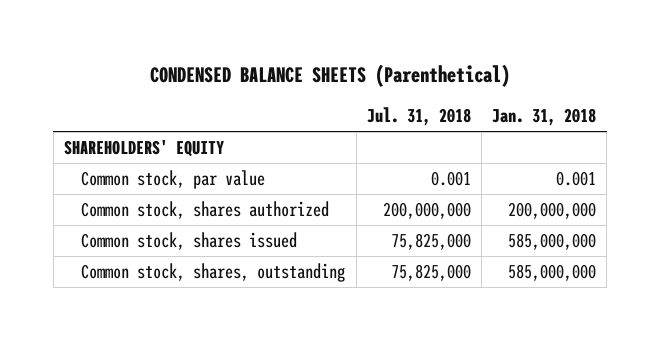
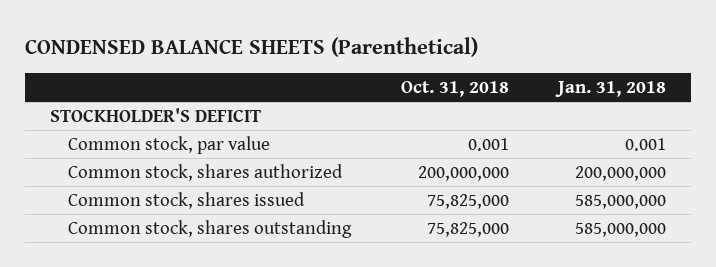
- | Jul. 31, 2018 | Jan. 31, 2018
+ | Oct. 31, 2018 | Jan. 31, 2018
- SHAREHOLDERS' EQUITY
+ STOCKHOLDER'S DEFICIT
- Common stock, shares, outstanding | 75,825,000 | 585,000,000
+ Common stock, shares outstanding | 75,825,000 | 585,000,000

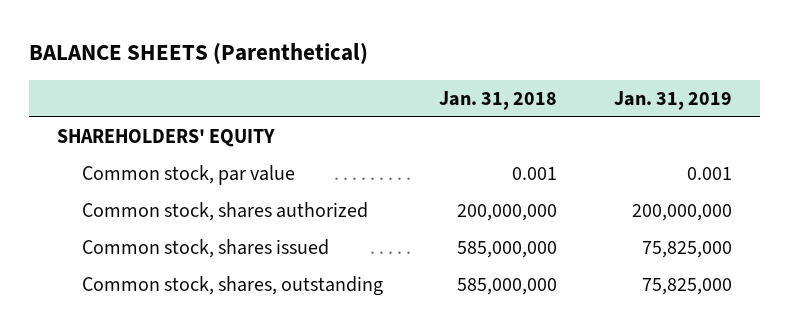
- CONDENSED BALANCE SHEETS (Parenthetical)
+ BALANCE SHEETS (Parenthetical)
- | Oct. 31, 2018 | Jan. 31, 2018
+ | Jan. 31, 2018 | Jan. 31, 2019
- STOCKHOLDER'S DEFICIT
+ SHAREHOLDERS' EQUITY
- Common stock, shares outstanding | 75,825,000 | 585,000,000
+ Common stock, shares, outstanding | 585,000,000 | 75,825,000

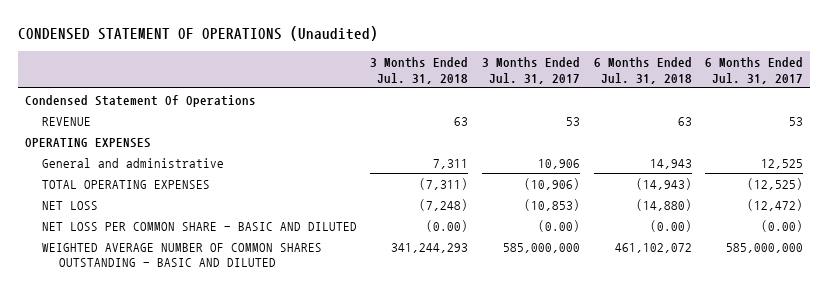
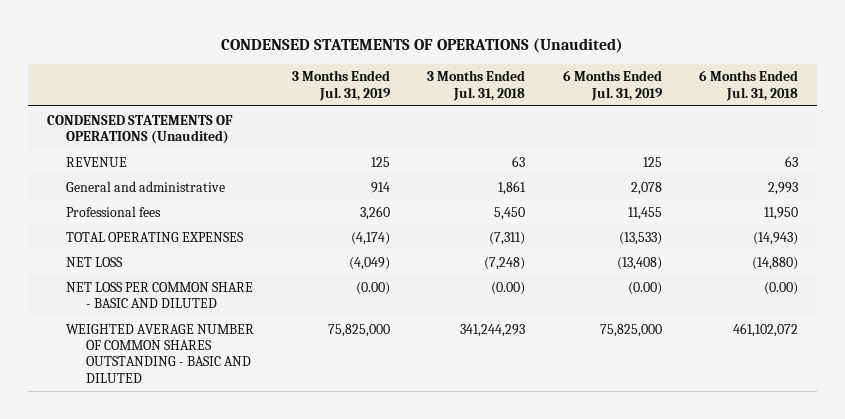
- CONDENSED STATEMENT OF OPERATIONS (Unaudited)
+ CONDENSED STATEMENTS OF OPERATIONS (Unaudited)
- | 3 Months Ended Jul. 31, 2018 | 3 Months Ended Jul. 31, 2017 | 6 Months Ended Jul. 31, 2018 | 6 Months Ended Jul. 31, 2017
+ | 3 Months Ended Jul. 31, 2019 | 3 Months Ended Jul. 31, 2018 | 6 Months Ended Jul. 31, 2019 | 6 Months Ended Jul. 31, 2018
- Condensed Statement Of Operations
+ CONDENSED STATEMENTS OF OPERATIONS (Unaudited)
- OPERATING EXPENSES
- General and administrative | 7,311 | 10,906 | 14,943 | 12,525
+ General and administrative | 914 | 1,861 | 2,078 | 2,993
+ Professional fees | 3,260 | 5,450 | 11,455 | 11,950

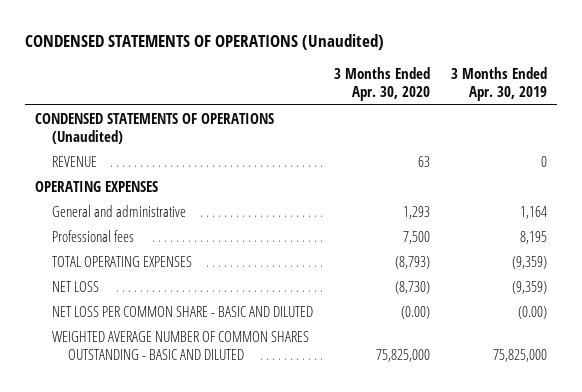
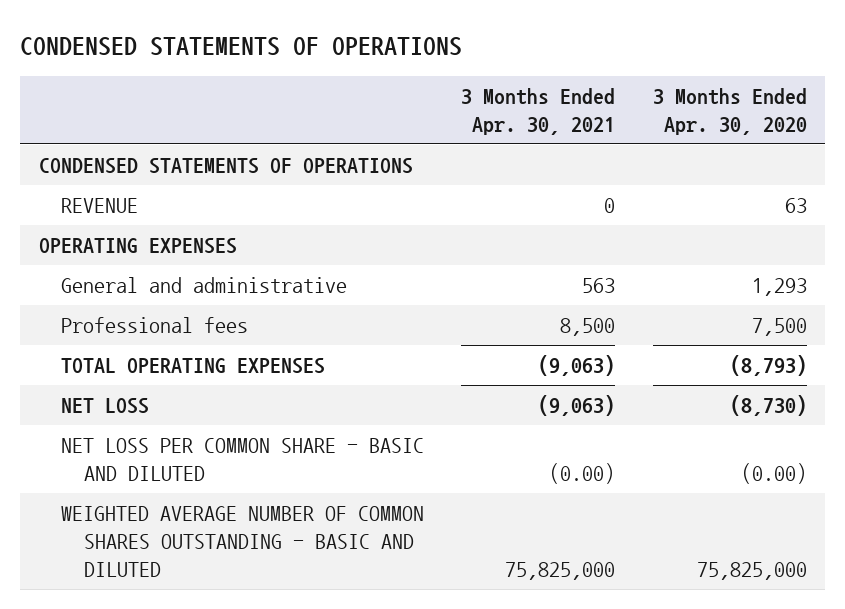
- CONDENSED STATEMENTS OF OPERATIONS (Unaudited)
+ CONDENSED STATEMENTS OF OPERATIONS
- | 3 Months Ended Apr. 30, 2020 | 3 Months Ended Apr. 30, 2019
+ | 3 Months Ended Apr. 30, 2021 | 3 Months Ended Apr. 30, 2020
- CONDENSED STATEMENTS OF OPERATIONS (Unaudited)
+ CONDENSED STATEMENTS OF OPERATIONS

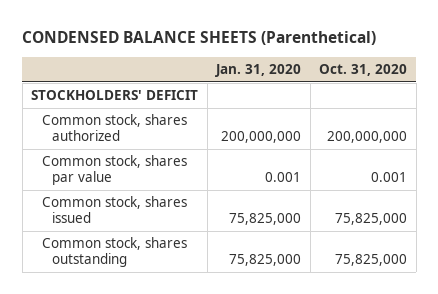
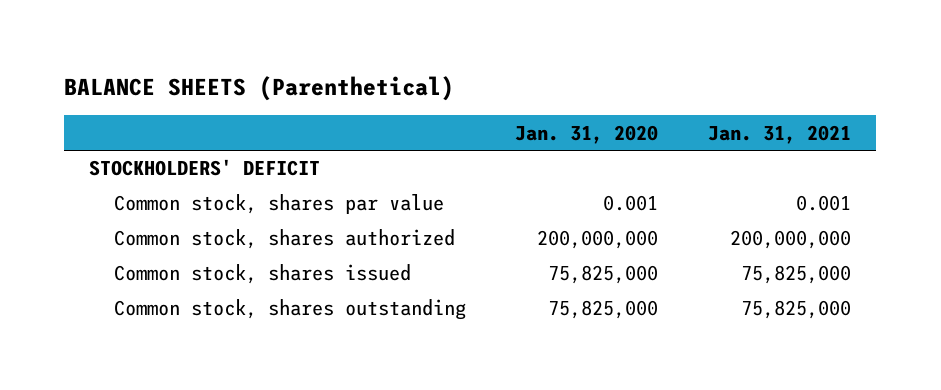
- CONDENSED BALANCE SHEETS (Parenthetical)
+ BALANCE SHEETS (Parenthetical)
- | Jan. 31, 2020 | Oct. 31, 2020
+ | Jan. 31, 2020 | Jan. 31, 2021
moved down: Common stock, shares authorized | 200,000,000 | 200,000,000

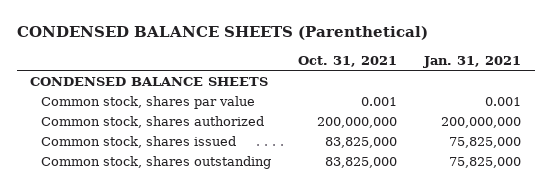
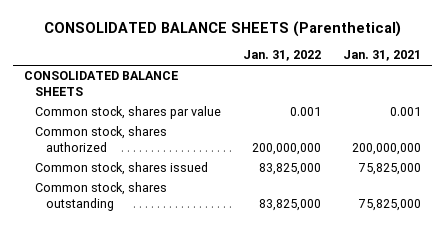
- CONDENSED BALANCE SHEETS (Parenthetical)
+ CONSOLIDATED BALANCE SHEETS (Parenthetical)
- | Oct. 31, 2021 | Jan. 31, 2021
+ | Jan. 31, 2022 | Jan. 31, 2021
- CONDENSED BALANCE SHEETS
+ CONSOLIDATED BALANCE SHEETS

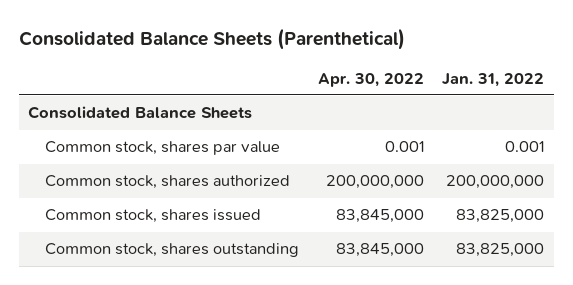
- CONSOLIDATED BALANCE SHEETS (Parenthetical)
+ Consolidated Balance Sheets (Parenthetical)
- | Jan. 31, 2022 | Jan. 31, 2021
+ | Apr. 30, 2022 | Jan. 31, 2022
- CONSOLIDATED BALANCE SHEETS
+ Consolidated Balance Sheets

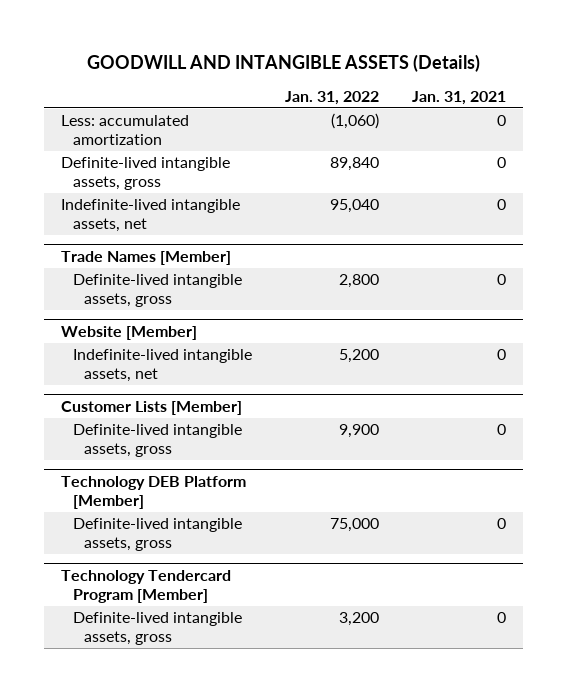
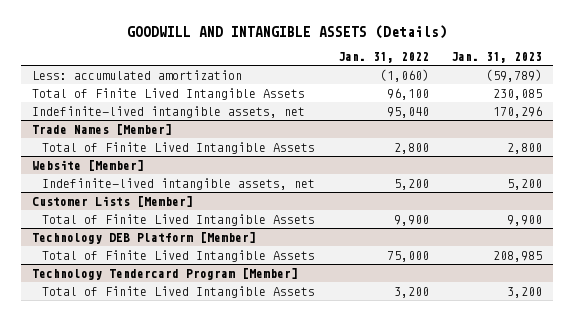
- | Jan. 31, 2022 | Jan. 31, 2021
+ | Jan. 31, 2022 | Jan. 31, 2023
- Definite-lived intangible assets, gross | 89,840 | 0
+ Total of Finite Lived Intangible Assets | 96,100 | 230,085
@ Trade Names [Member]
- Definite-lived intangible assets, gross | 2,800 | 0
+ Total of Finite Lived Intangible Assets | 2,800 | 2,800
@ Customer Lists [Member]
- Definite-lived intangible assets, gross | 9,900 | 0
+ Total of Finite Lived Intangible Assets | 9,900 | 9,900
@ Technology DEB Platform [Member]
- Definite-lived intangible assets, gross | 75,000 | 0
+ Total of Finite Lived Intangible Assets | 75,000 | 208,985
@ Technology Tendercard Program [Member]
- Definite-lived intangible assets, gross | 3,200 | 0
+ Total of Finite Lived Intangible Assets | 3,200 | 3,200

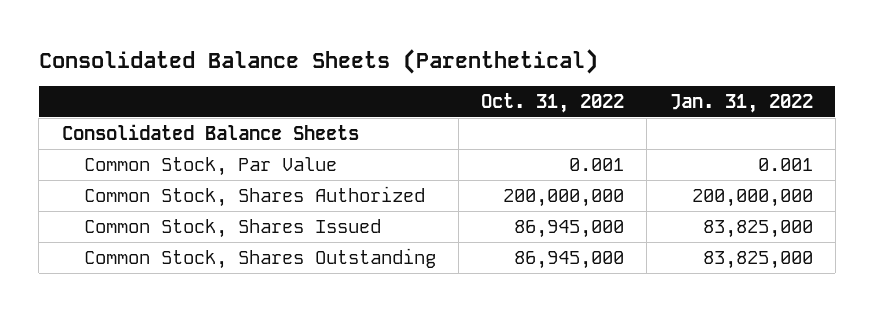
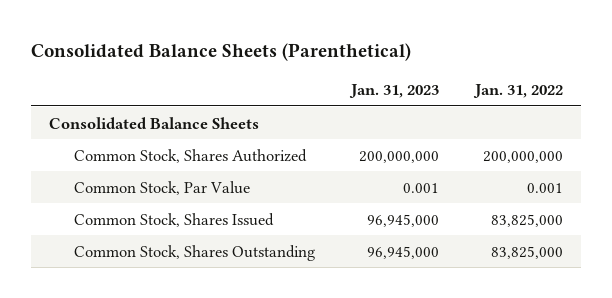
- | Oct. 31, 2022 | Jan. 31, 2022
+ | Jan. 31, 2023 | Jan. 31, 2022
moved down: Common Stock, Par Value | 0.001 | 0.001

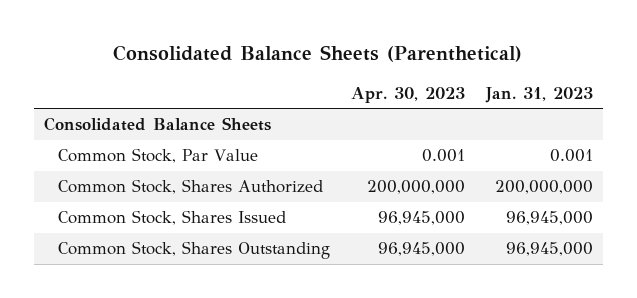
- | Jan. 31, 2023 | Jan. 31, 2022
+ | Apr. 30, 2023 | Jan. 31, 2023
moved down: Common Stock, Shares Authorized | 200,000,000 | 200,000,000

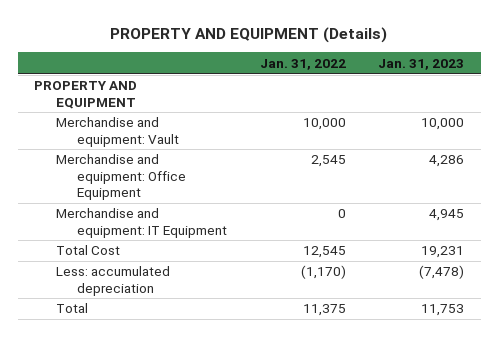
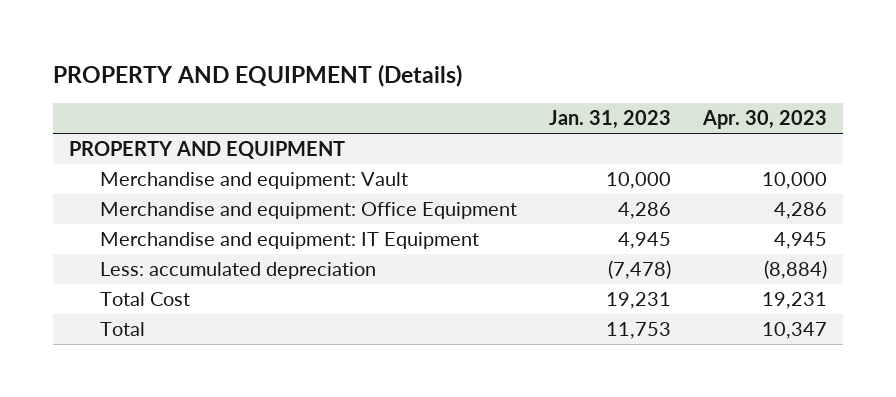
- | Jan. 31, 2022 | Jan. 31, 2023
+ | Jan. 31, 2023 | Apr. 30, 2023
moved down: Total Cost | 19,231 | 19,231

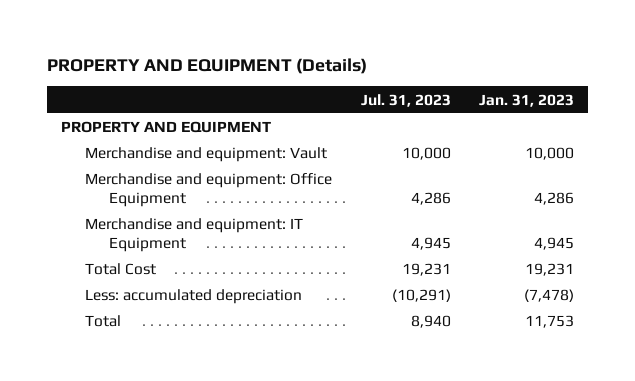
- | Jan. 31, 2023 | Apr. 30, 2023
+ | Jul. 31, 2023 | Jan. 31, 2023
moved down: Less: accumulated depreciation | (10,291) | (7,478)

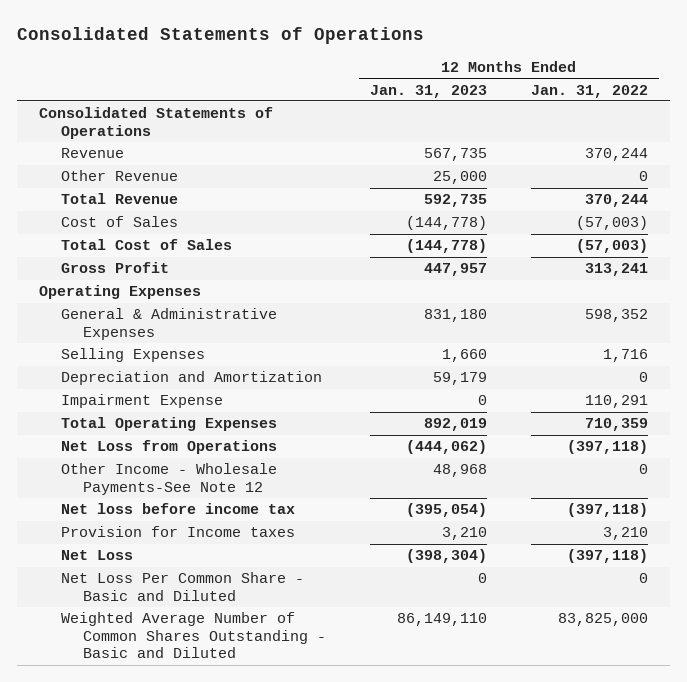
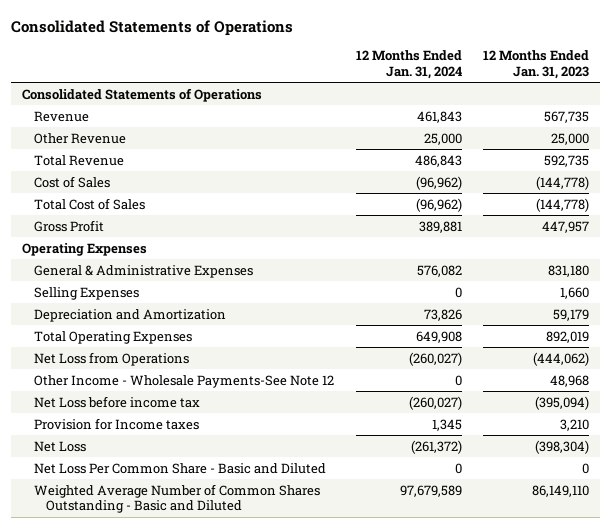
- | 12 Months Ended Jan. 31, 2023 | 12 Months Ended Jan. 31, 2022
+ | 12 Months Ended Jan. 31, 2024 | 12 Months Ended Jan. 31, 2023
- Impairment Expense | 0 | 110,291
- Net loss before income tax | (395,054) | (397,118)
+ Net Loss before income tax | (260,027) | (395,094)

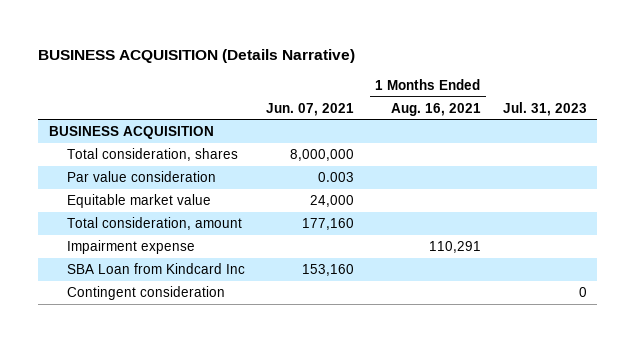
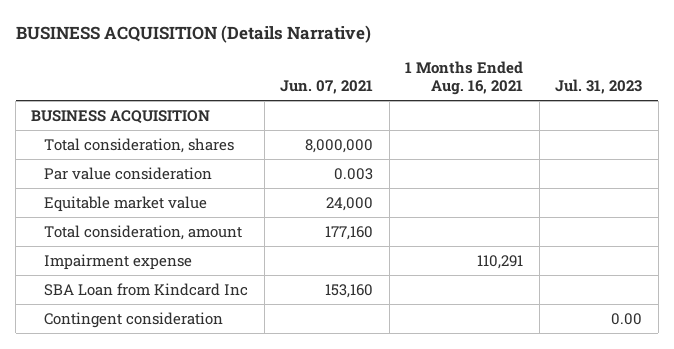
- Contingent consideration | | | 0
+ Contingent consideration | | | 0.00

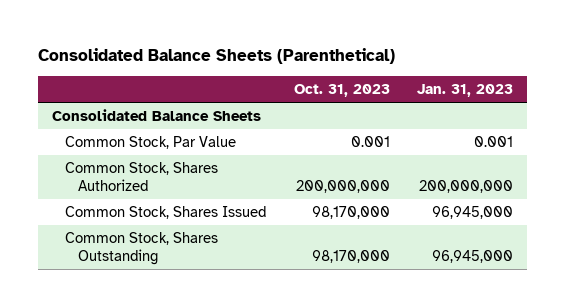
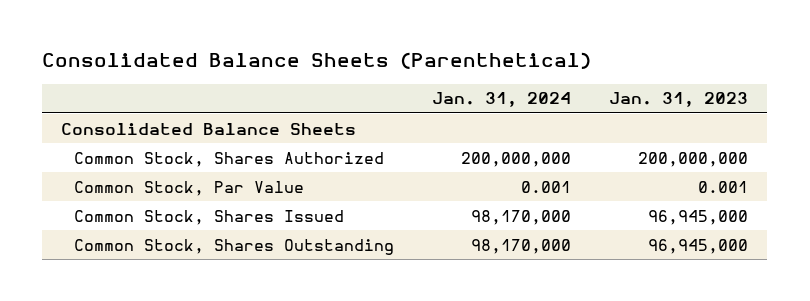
- | Oct. 31, 2023 | Jan. 31, 2023
+ | Jan. 31, 2024 | Jan. 31, 2023
moved down: Common Stock, Par Value | 0.001 | 0.001

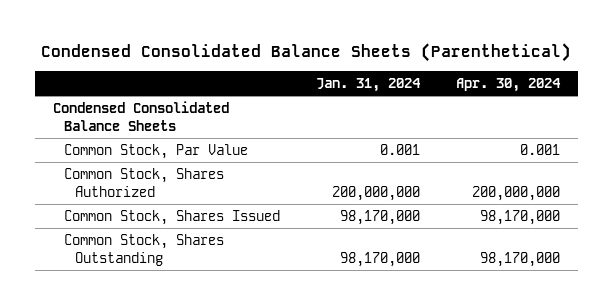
- Consolidated Balance Sheets (Parenthetical)
+ Condensed Consolidated Balance Sheets (Parenthetical)
- | Jan. 31, 2024 | Jan. 31, 2023
+ | Jan. 31, 2024 | Apr. 30, 2024
- Consolidated Balance Sheets
+ Condensed Consolidated Balance Sheets
moved down: Common Stock, Shares Authorized | 200,000,000 | 200,000,000

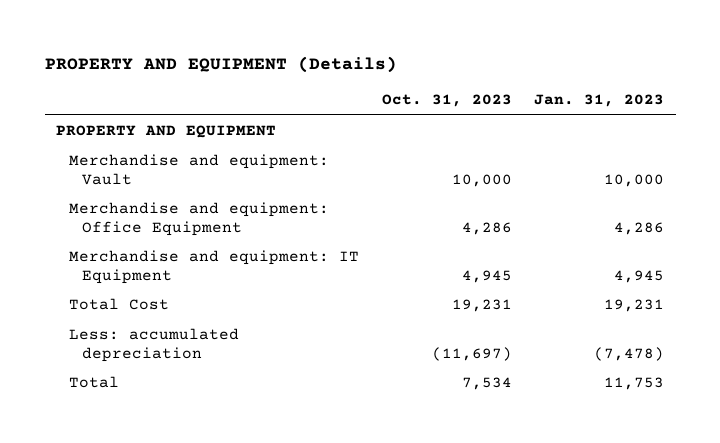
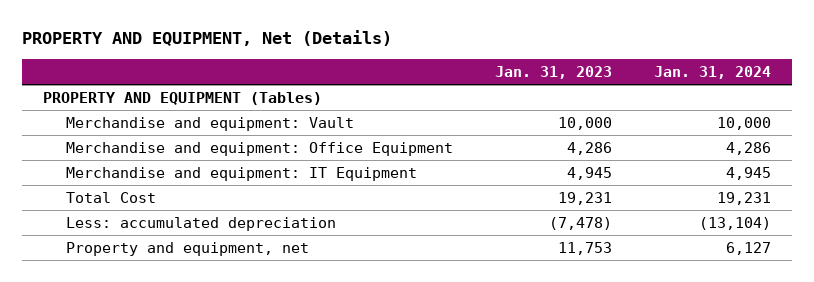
- PROPERTY AND EQUIPMENT (Details)
+ PROPERTY AND EQUIPMENT, Net (Details)
- | Oct. 31, 2023 | Jan. 31, 2023
+ | Jan. 31, 2023 | Jan. 31, 2024
- PROPERTY AND EQUIPMENT
+ PROPERTY AND EQUIPMENT (Tables)
- Total | 7,534 | 11,753
+ Property and equipment, net | 11,753 | 6,127

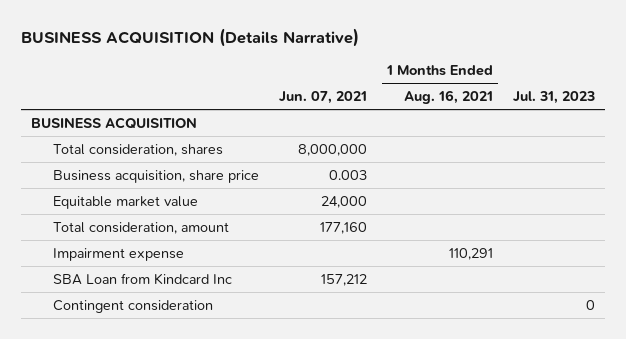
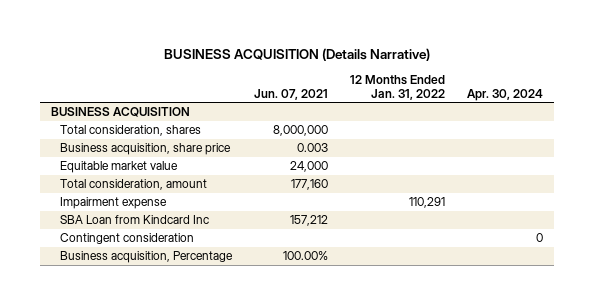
- | Jun. 07, 2021 | 1 Months Ended Aug. 16, 2021 | Jul. 31, 2023
+ | Jun. 07, 2021 | 12 Months Ended Jan. 31, 2022 | Apr. 30, 2024
+ Business acquisition, Percentage | 100.00% | |

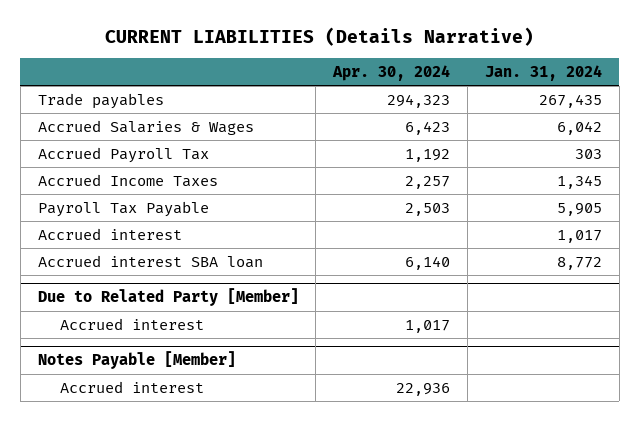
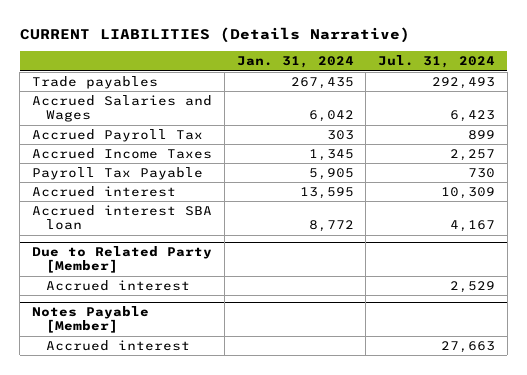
- | Apr. 30, 2024 | Jan. 31, 2024
+ | Jan. 31, 2024 | Jul. 31, 2024
- Accrued Salaries & Wages | 6,423 | 6,042
+ Accrued Salaries and Wages | 6,042 | 6,423
- Accrued interest | | 1,017
+ Accrued interest | 13,595 | 10,309

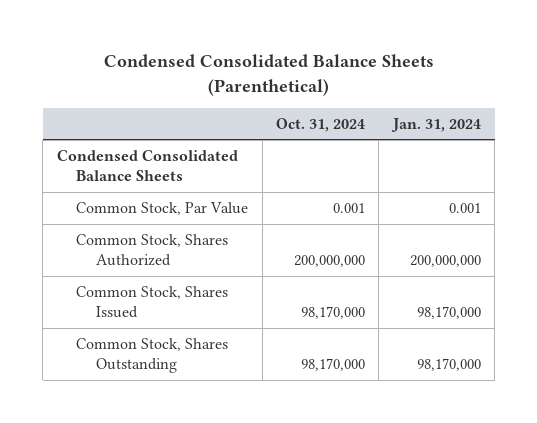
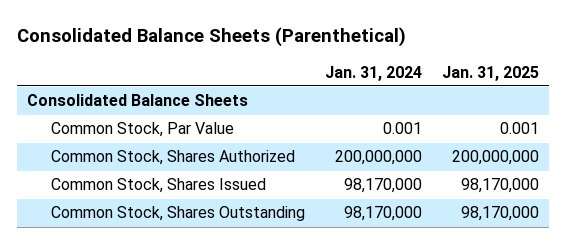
- Condensed Consolidated Balance Sheets (Parenthetical)
+ Consolidated Balance Sheets (Parenthetical)
- | Oct. 31, 2024 | Jan. 31, 2024
+ | Jan. 31, 2024 | Jan. 31, 2025
- Condensed Consolidated Balance Sheets
+ Consolidated Balance Sheets

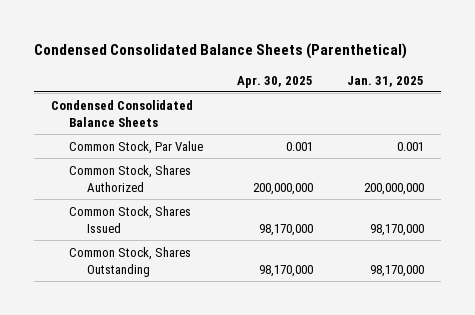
- Consolidated Balance Sheets (Parenthetical)
+ Condensed Consolidated Balance Sheets (Parenthetical)
- | Jan. 31, 2024 | Jan. 31, 2025
+ | Apr. 30, 2025 | Jan. 31, 2025
- Consolidated Balance Sheets
+ Condensed Consolidated Balance Sheets

